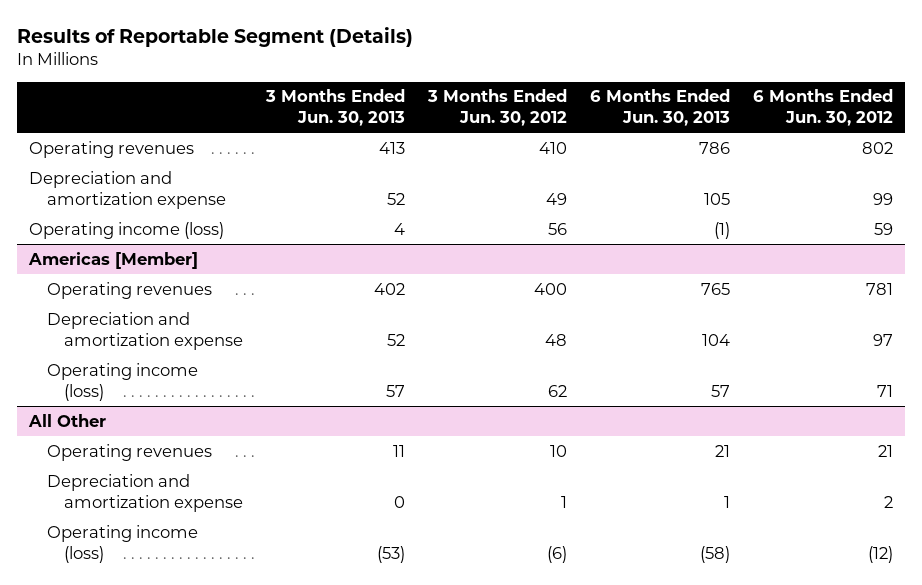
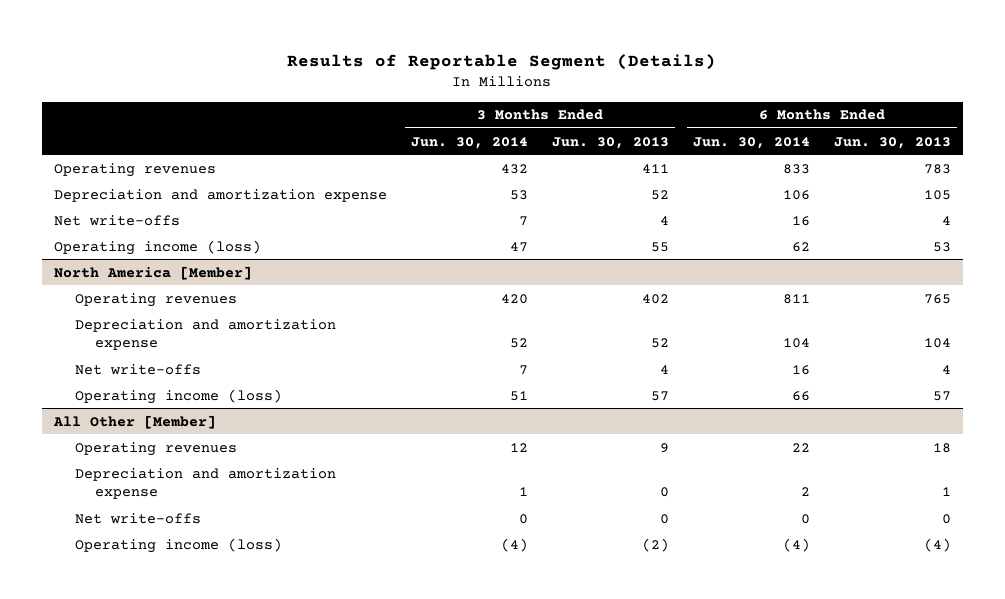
- | 3 Months Ended Jun. 30, 2013 | 3 Months Ended Jun. 30, 2012 | 6 Months Ended Jun. 30, 2013 | 6 Months Ended Jun. 30, 2012
+ | 3 Months Ended Jun. 30, 2014 | 3 Months Ended Jun. 30, 2013 | 6 Months Ended Jun. 30, 2014 | 6 Months Ended Jun. 30, 2013
- Operating revenues | 413 | 410 | 786 | 802
+ Operating revenues | 432 | 411 | 833 | 783
- Operating income (loss) | 4 | 56 | (1) | 59
- Americas [Member]
+ Net write-offs | 7 | 4 | 16 | 4
+ Operating income (loss) | 47 | 55 | 62 | 53
+ North America [Member]
+ Net write-offs | 7 | 4 | 16 | 4
- All Other
- Operating revenues | 11 | 10 | 21 | 21
+ All Other [Member]
+ Operating revenues | 12 | 9 | 22 | 18
- Operating income (loss) | (53) | (6) | (58) | (12)
+ Net write-offs | 0 | 0 | 0 | 0
+ Operating income (loss) | (4) | (2) | (4) | (4)

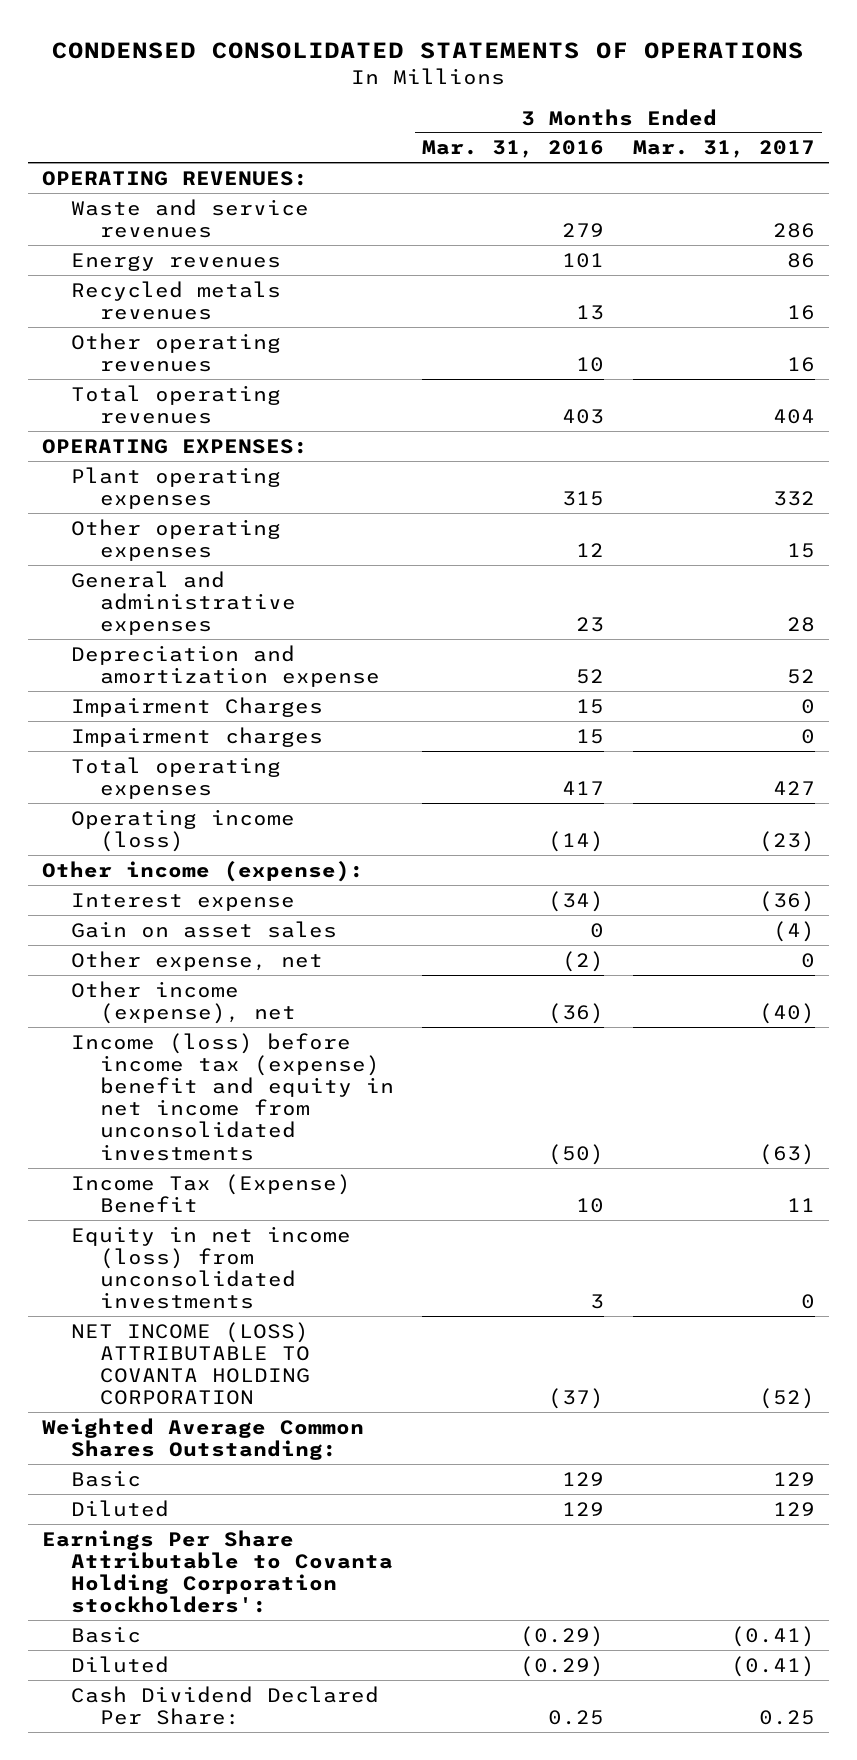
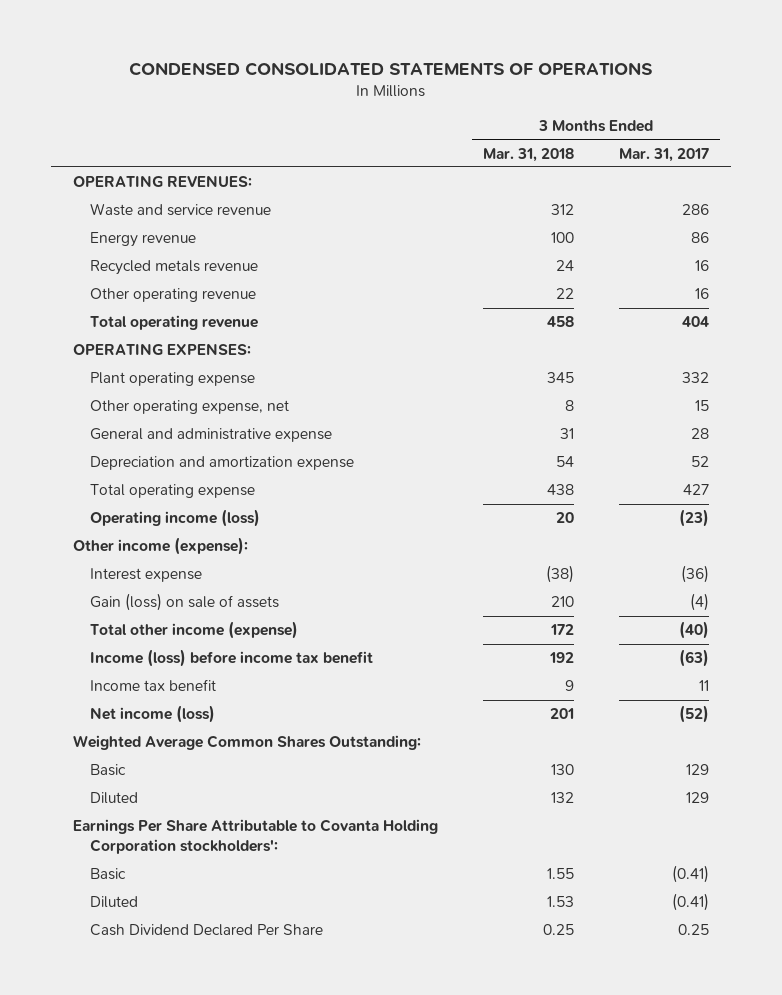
- | 3 Months Ended Mar. 31, 2016 | 3 Months Ended Mar. 31, 2017
+ | 3 Months Ended Mar. 31, 2018 | 3 Months Ended Mar. 31, 2017
- Waste and service revenues | 279 | 286
- Energy revenues | 101 | 86
- Recycled metals revenues | 13 | 16
- Other operating revenues | 10 | 16
- Total operating revenues | 403 | 404
+ Waste and service revenue | 312 | 286
+ Energy revenue | 100 | 86
+ Recycled metals revenue | 24 | 16
+ Other operating revenue | 22 | 16
+ Total operating revenue | 458 | 404
- Plant operating expenses | 315 | 332
- Other operating expenses | 12 | 15
- General and administrative expenses | 23 | 28
+ Plant operating expense | 345 | 332
+ Other operating expense, net | 8 | 15
+ General and administrative expense | 31 | 28
- Impairment Charges | 15 | 0
- Impairment charges | 15 | 0
- Total operating expenses | 417 | 427
+ Total operating expense | 438 | 427
- Gain on asset sales | 0 | (4)
- Other expense, net | (2) | 0
- Other income (expense), net | (36) | (40)
- Income (loss) before income tax (expense) benefit and equity in net income from unconsolidated investments | (50) | (63)
- Income Tax (Expense) Benefit | 10 | 11
- Equity in net income (loss) from unconsolidated investments | 3 | 0
- NET INCOME (LOSS) ATTRIBUTABLE TO COVANTA HOLDING CORPORATION | (37) | (52)
+ Gain (loss) on sale of assets | 210 | (4)
+ Total other income (expense) | 172 | (40)
+ Income (loss) before income tax benefit | 192 | (63)
+ Income tax benefit | 9 | 11
+ Net income (loss) | 201 | (52)
- Cash Dividend Declared Per Share: | 0.25 | 0.25
+ Cash Dividend Declared Per Share | 0.25 | 0.25

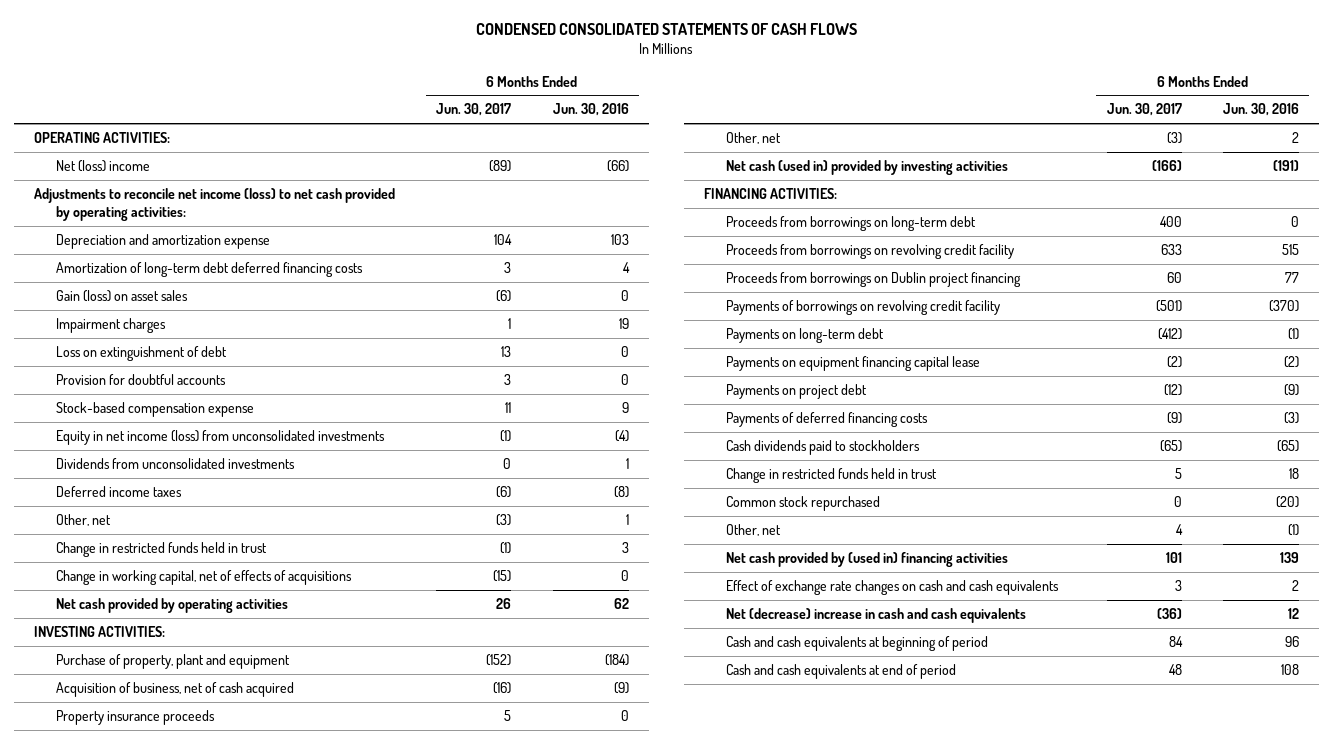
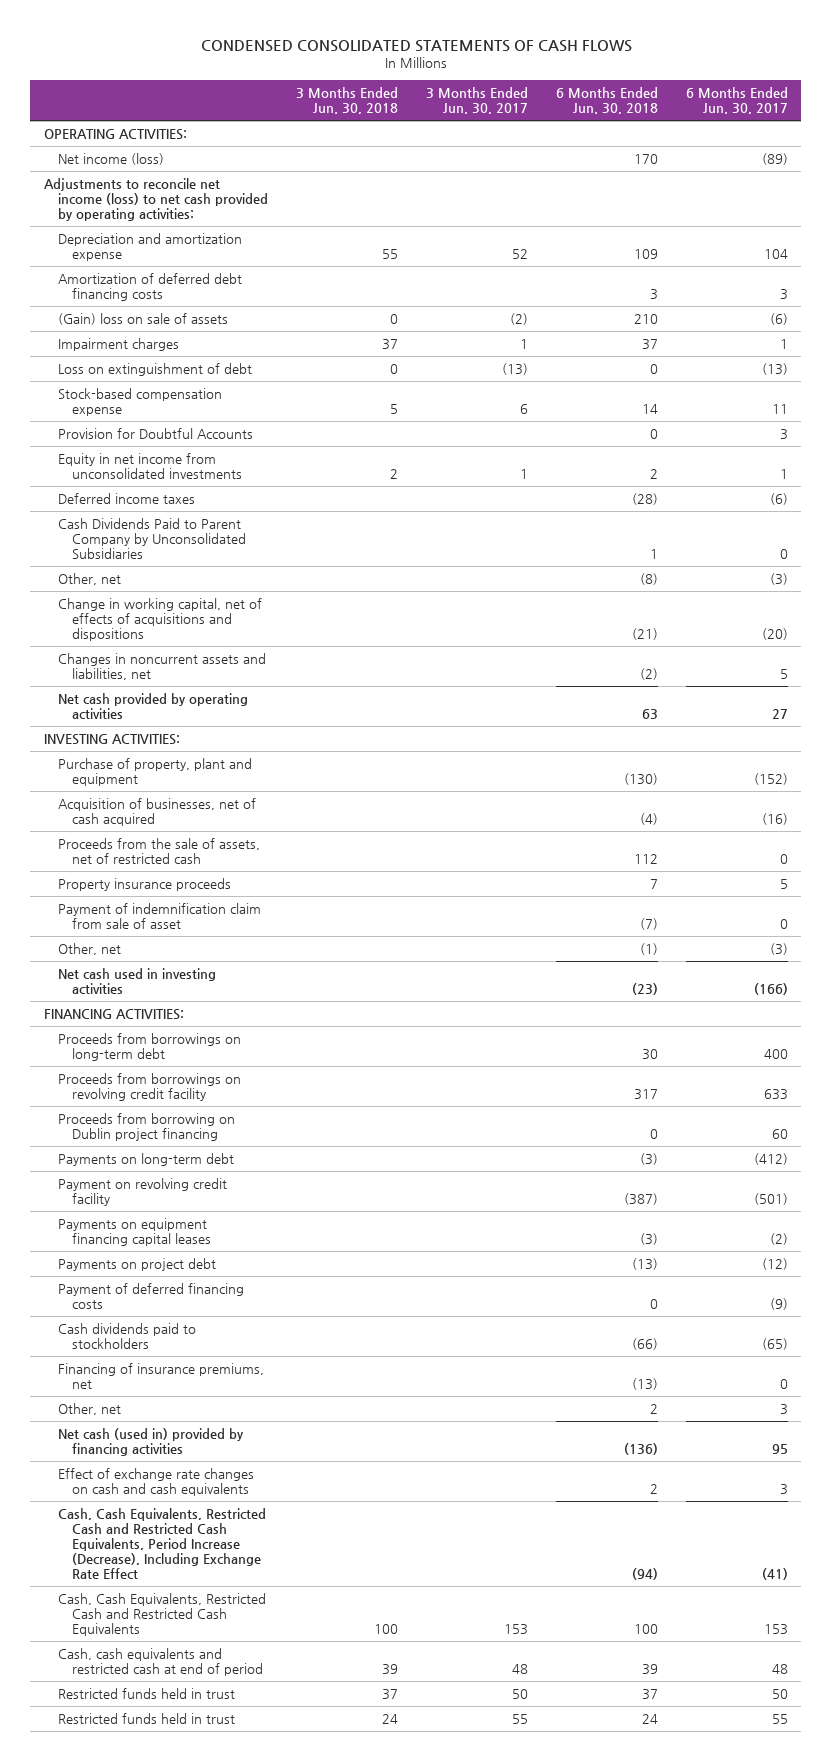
- | 6 Months Ended Jun. 30, 2017 | 6 Months Ended Jun. 30, 2016
+ | 3 Months Ended Jun. 30, 2018 | 3 Months Ended Jun. 30, 2017 | 6 Months Ended Jun. 30, 2018 | 6 Months Ended Jun. 30, 2017
- Net (loss) income | (89) | (66)
+ Net income (loss) | | | 170 | (89)
- Amortization of long-term debt deferred financing costs | 3 | 4
- Gain (loss) on asset sales | (6) | 0
+ Amortization of deferred debt financing costs | | | 3 | 3
+ (Gain) loss on sale of assets | 0 | (2) | 210 | (6)
- Loss on extinguishment of debt | 13 | 0
- Provision for doubtful accounts | 3 | 0
+ Loss on extinguishment of debt | 0 | (13) | 0 | (13)
- Equity in net income (loss) from unconsolidated investments | (1) | (4)
- Dividends from unconsolidated investments | 0 | 1
+ Provision for Doubtful Accounts | | | 0 | 3
+ Equity in net income from unconsolidated investments | 2 | 1 | 2 | 1
+ Cash Dividends Paid to Parent Company by Unconsolidated Subsidiaries | | | 1 | 0
- Change in restricted funds held in trust | (1) | 3
- Change in working capital, net of effects of acquisitions | (15) | 0
- Net cash provided by operating activities | 26 | 62
+ Change in working capital, net of effects of acquisitions and dispositions | | | (21) | (20)
+ Changes in noncurrent assets and liabilities, net | | | (2) | 5
+ Net cash provided by operating activities | | | 63 | 27
- Acquisition of business, net of cash acquired | (16) | (9)
+ Acquisition of businesses, net of cash acquired | | | (4) | (16)
+ Proceeds from the sale of assets, net of restricted cash | | | 112 | 0
+ Payment of indemnification claim from sale of asset | | | (7) | 0
- Net cash (used in) provided by investing activities | (166) | (191)
+ Net cash used in investing activities | | | (23) | (166)
- Proceeds from borrowings on Dublin project financing | 60 | 77
- Payments of borrowings on revolving credit facility | (501) | (370)
+ Proceeds from borrowing on Dublin project financing | | | 0 | 60
- Payments on equipment financing capital lease | (2) | (2)
+ Payment on revolving credit facility | | | (387) | (501)
+ Payments on equipment financing capital leases | | | (3) | (2)
- Payments of deferred financing costs | (9) | (3)
+ Payment of deferred financing costs | | | 0 | (9)
- Change in restricted funds held in trust | 5 | 18
- Common stock repurchased | 0 | (20)
- Other, net | 4 | (1)
- Net cash provided by (used in) financing activities | 101 | 139
+ Financing of insurance premiums, net | | | (13) | 0
+ Other, net | | | 2 | 3
+ Net cash (used in) provided by financing activities | | | (136) | 95
- Net (decrease) increase in cash and cash equivalents | (36) | 12
- Cash and cash equivalents at beginning of period | 84 | 96
- Cash and cash equivalents at end of period | 48 | 108
+ Cash, Cash Equivalents, Restricted Cash and Restricted Cash Equivalents, Period Increase (Decrease), Including Exchange Rate Effect | | | (94) | (41)
+ Cash, Cash Equivalents, Restricted Cash and Restricted Cash Equivalents | 100 | 153 | 100 | 153
+ Cash, cash equivalents and restricted cash at end of period | 39 | 48 | 39 | 48
+ Restricted funds held in trust | 37 | 50 | 37 | 50
+ Restricted funds held in trust | 24 | 55 | 24 | 55

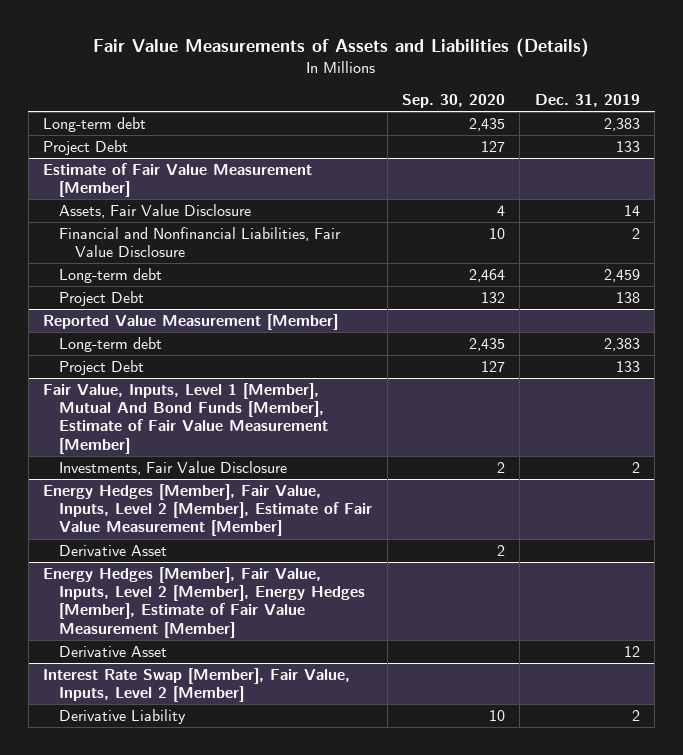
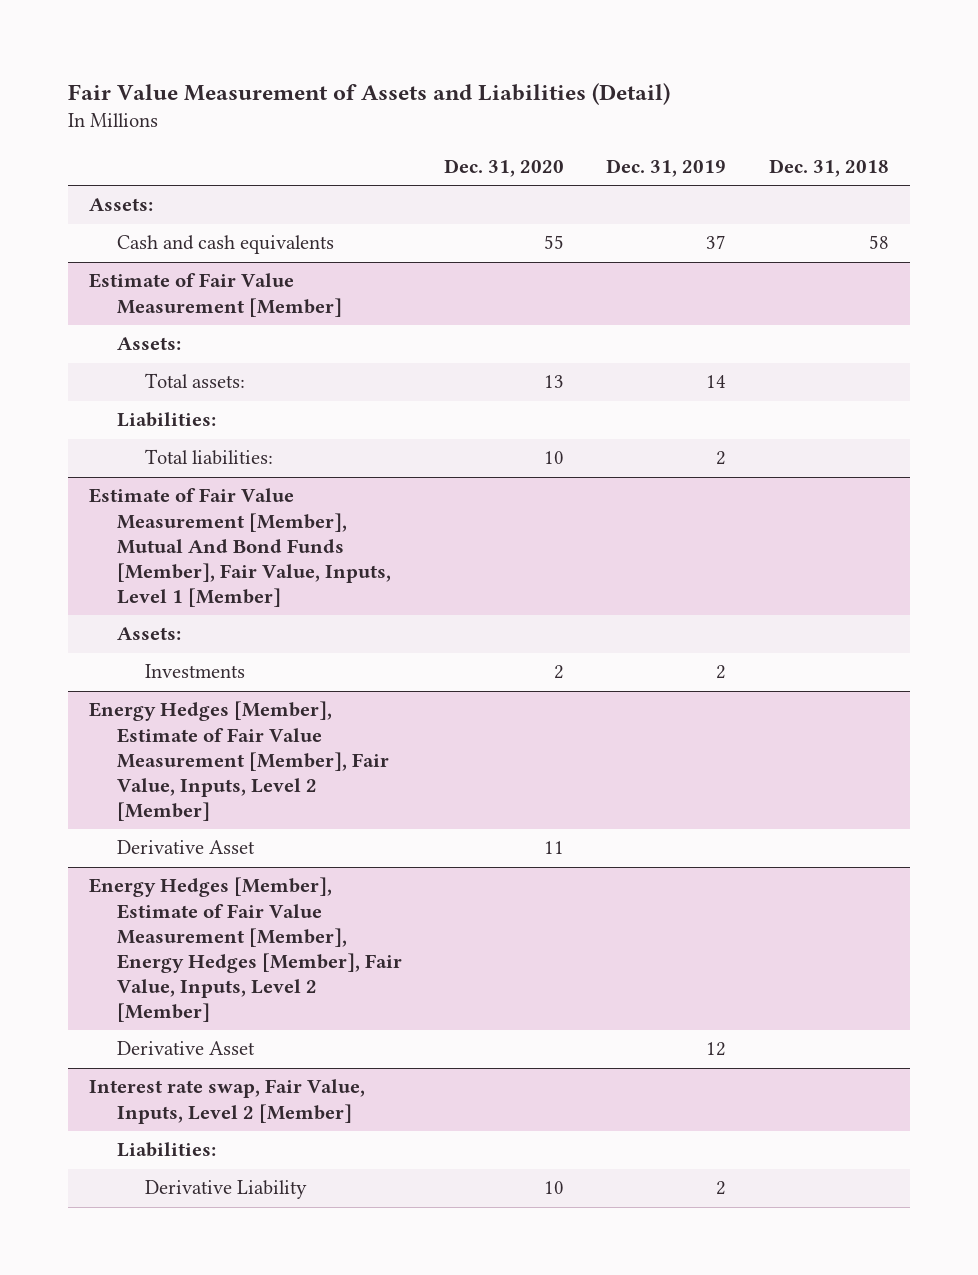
- Fair Value Measurements of Assets and Liabilities (Details)
+ Fair Value Measurement of Assets and Liabilities (Detail)
- | Sep. 30, 2020 | Dec. 31, 2019
+ | Dec. 31, 2020 | Dec. 31, 2019 | Dec. 31, 2018
- Long-term debt | 2,435 | 2,383
- Project Debt | 127 | 133
+ Assets:
+ Cash and cash equivalents | 55 | 37 | 58
@ Estimate of Fair Value Measurement [Member]
- Assets, Fair Value Disclosure | 4 | 14
- Financial and Nonfinancial Liabilities, Fair Value Disclosure | 10 | 2
- Long-term debt | 2,464 | 2,459
- Project Debt | 132 | 138
- Reported Value Measurement [Member]
- Long-term debt | 2,435 | 2,383
- Project Debt | 127 | 133
- Fair Value, Inputs, Level 1 [Member], Mutual And Bond Funds [Member], Estimate of Fair Value Measurement [Member]
- Investments, Fair Value Disclosure | 2 | 2
- Energy Hedges [Member], Fair Value, Inputs, Level 2 [Member], Estimate of Fair Value Measurement [Member]
@ Estimate of Fair Value Measurement [Member]
+ Assets:
+ Total assets: | 13 | 14 |
+ Liabilities:
+ Total liabilities: | 10 | 2 |
+ Estimate of Fair Value Measurement [Member], Mutual And Bond Funds [Member], Fair Value, Inputs, Level 1 [Member]
+ Assets:
+ Investments | 2 | 2 |
+ Energy Hedges [Member], Estimate of Fair Value Measurement [Member], Fair Value, Inputs, Level 2 [Member]
- Energy Hedges [Member], Fair Value, Inputs, Level 2 [Member], Energy Hedges [Member], Estimate of Fair Value Measurement [Member]
+ Energy Hedges [Member], Estimate of Fair Value Measurement [Member], Energy Hedges [Member], Fair Value, Inputs, Level 2 [Member]
- Interest Rate Swap [Member], Fair Value, Inputs, Level 2 [Member]
+ Interest rate swap, Fair Value, Inputs, Level 2 [Member]
+ Liabilities:

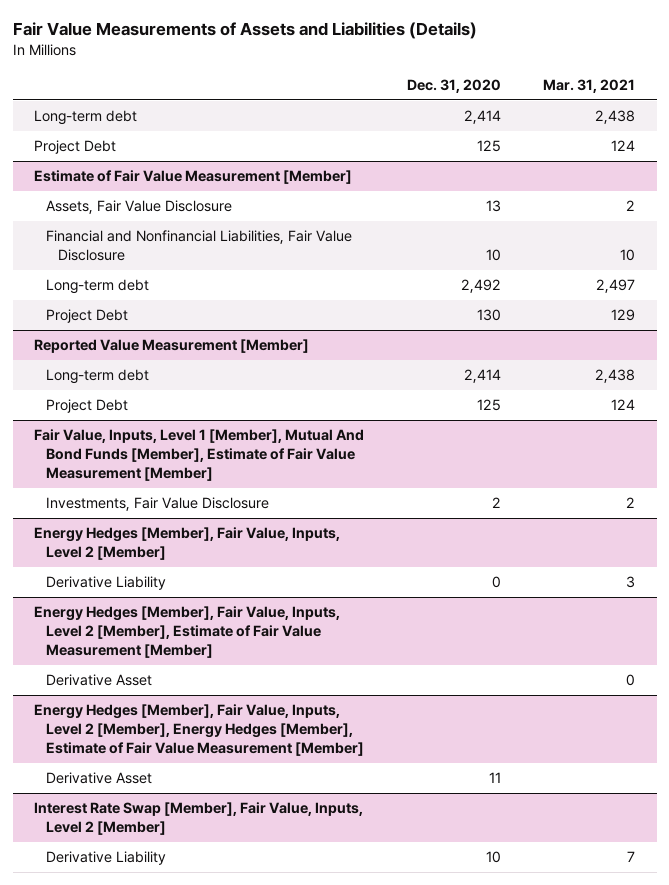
- Fair Value Measurement of Assets and Liabilities (Detail)
+ Fair Value Measurements of Assets and Liabilities (Details)
- | Dec. 31, 2020 | Dec. 31, 2019 | Dec. 31, 2018
+ | Dec. 31, 2020 | Mar. 31, 2021
- Assets:
- Cash and cash equivalents | 55 | 37 | 58
+ Long-term debt | 2,414 | 2,438
+ Project Debt | 125 | 124
@ Estimate of Fair Value Measurement [Member]
- Assets:
- Total assets: | 13 | 14 |
- Liabilities:
- Total liabilities: | 10 | 2 |
- Estimate of Fair Value Measurement [Member], Mutual And Bond Funds [Member], Fair Value, Inputs, Level 1 [Member]
- Assets:
- Investments | 2 | 2 |
- Energy Hedges [Member], Estimate of Fair Value Measurement [Member], Fair Value, Inputs, Level 2 [Member]
- Derivative Asset | 11 | |
- Energy Hedges [Member], Estimate of Fair Value Measurement [Member], Energy Hedges [Member], Fair Value, Inputs, Level 2 [Member]
@ Estimate of Fair Value Measurement [Member]
+ Assets, Fair Value Disclosure | 13 | 2
+ Financial and Nonfinancial Liabilities, Fair Value Disclosure | 10 | 10
+ Long-term debt | 2,492 | 2,497
+ Project Debt | 130 | 129
+ Reported Value Measurement [Member]
+ Long-term debt | 2,414 | 2,438
+ Project Debt | 125 | 124
+ Fair Value, Inputs, Level 1 [Member], Mutual And Bond Funds [Member], Estimate of Fair Value Measurement [Member]
+ Investments, Fair Value Disclosure | 2 | 2
+ Energy Hedges [Member], Fair Value, Inputs, Level 2 [Member]
+ Derivative Liability | 0 | 3
+ Energy Hedges [Member], Fair Value, Inputs, Level 2 [Member], Estimate of Fair Value Measurement [Member]
- Interest rate swap, Fair Value, Inputs, Level 2 [Member]
- Liabilities:
+ Energy Hedges [Member], Fair Value, Inputs, Level 2 [Member], Energy Hedges [Member], Estimate of Fair Value Measurement [Member]
+ Derivative Asset | 11 |
+ Interest Rate Swap [Member], Fair Value, Inputs, Level 2 [Member]

